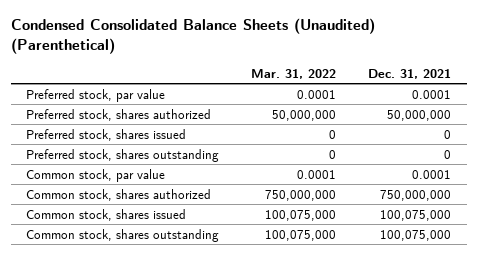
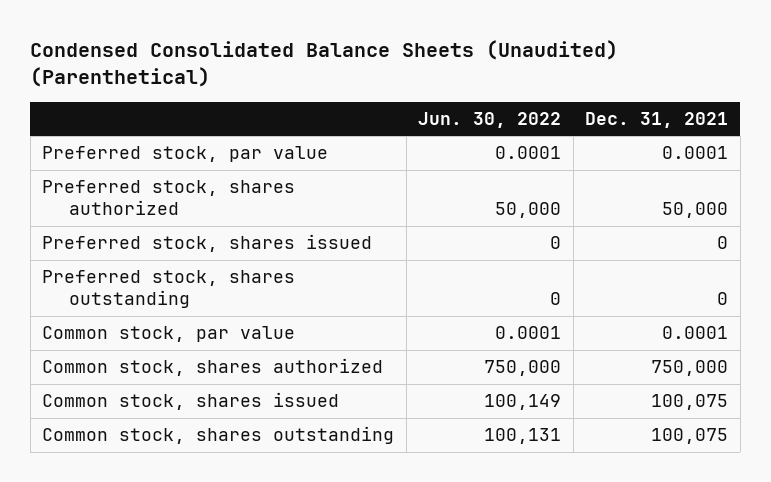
- | Mar. 31, 2022 | Dec. 31, 2021
+ | Jun. 30, 2022 | Dec. 31, 2021
- Preferred stock, shares authorized | 50,000,000 | 50,000,000
+ Preferred stock, shares authorized | 50,000 | 50,000
- Common stock, shares authorized | 750,000,000 | 750,000,000
- Common stock, shares issued | 100,075,000 | 100,075,000
- Common stock, shares outstanding | 100,075,000 | 100,075,000
+ Common stock, shares authorized | 750,000 | 750,000
+ Common stock, shares issued | 100,149 | 100,075
+ Common stock, shares outstanding | 100,131 | 100,075

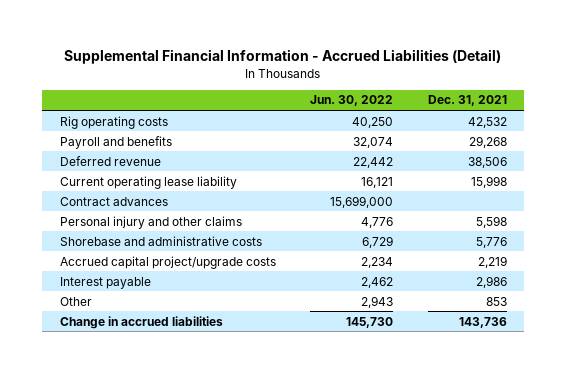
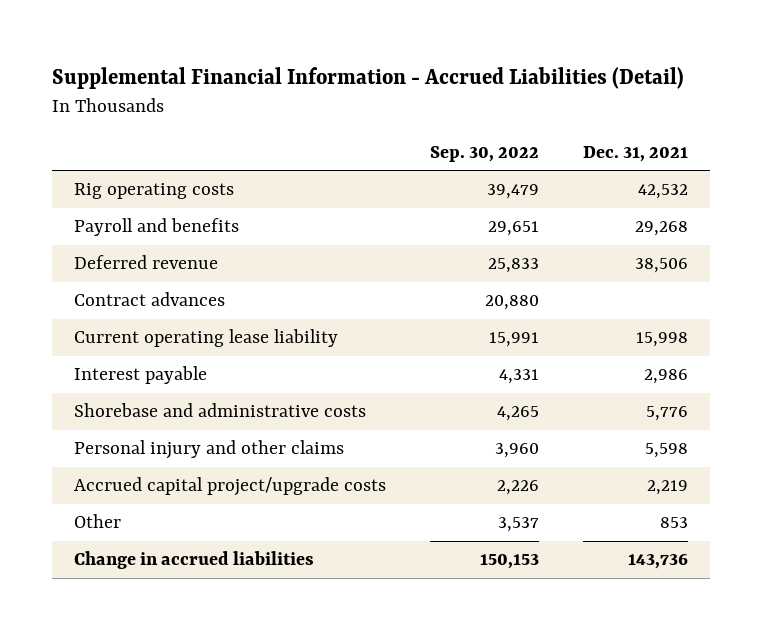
- | Jun. 30, 2022 | Dec. 31, 2021
+ | Sep. 30, 2022 | Dec. 31, 2021
moved down: Current operating lease liability | 15,991 | 15,998
moved up: Interest payable | 4,331 | 2,986
moved down: Personal injury and other claims | 3,960 | 5,598

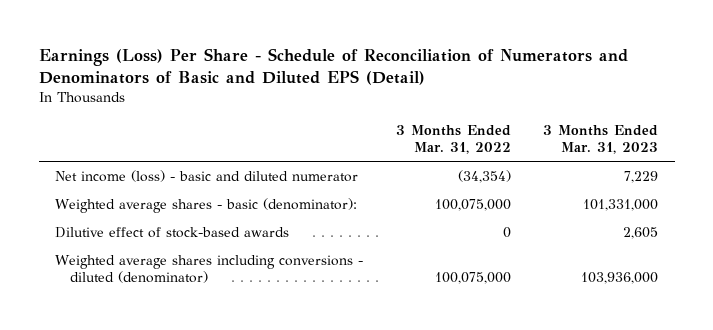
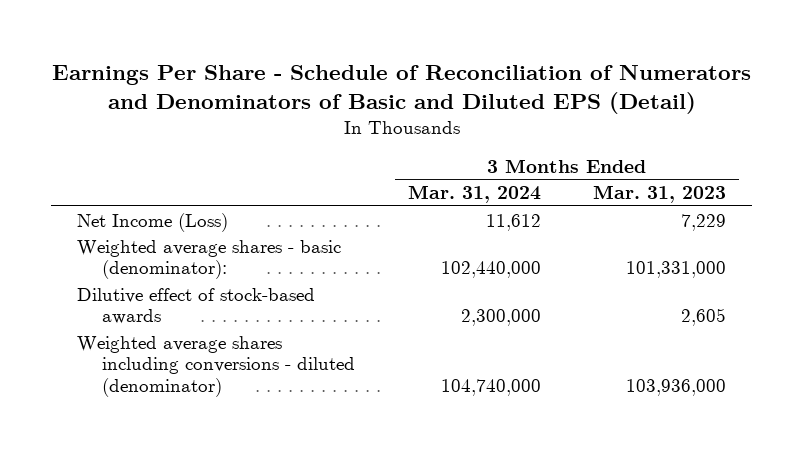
- Earnings (Loss) Per Share - Schedule of Reconciliation of Numerators and Denominators of Basic and Diluted EPS (Detail)
+ Earnings Per Share - Schedule of Reconciliation of Numerators and Denominators of Basic and Diluted EPS (Detail)
- | 3 Months Ended Mar. 31, 2022 | 3 Months Ended Mar. 31, 2023
+ | 3 Months Ended Mar. 31, 2024 | 3 Months Ended Mar. 31, 2023
- Net income (loss) - basic and diluted numerator | (34,354) | 7,229
+ Net Income (Loss) | 11,612 | 7,229

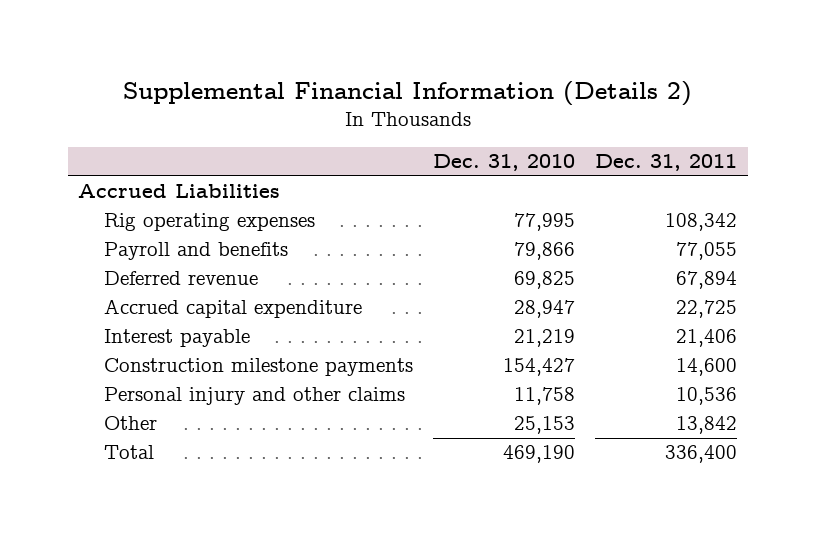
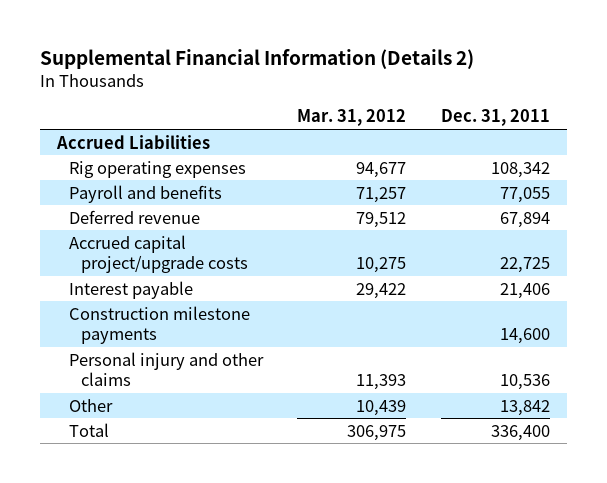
- | Dec. 31, 2010 | Dec. 31, 2011
+ | Mar. 31, 2012 | Dec. 31, 2011
- Accrued capital expenditure | 28,947 | 22,725
+ Accrued capital project/upgrade costs | 10,275 | 22,725

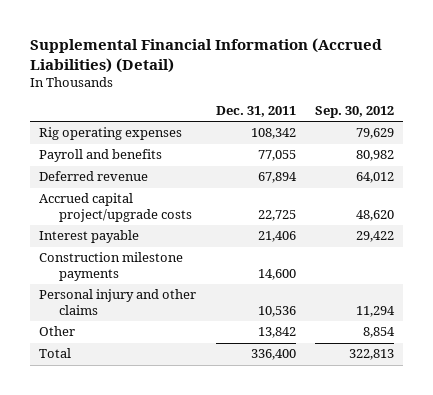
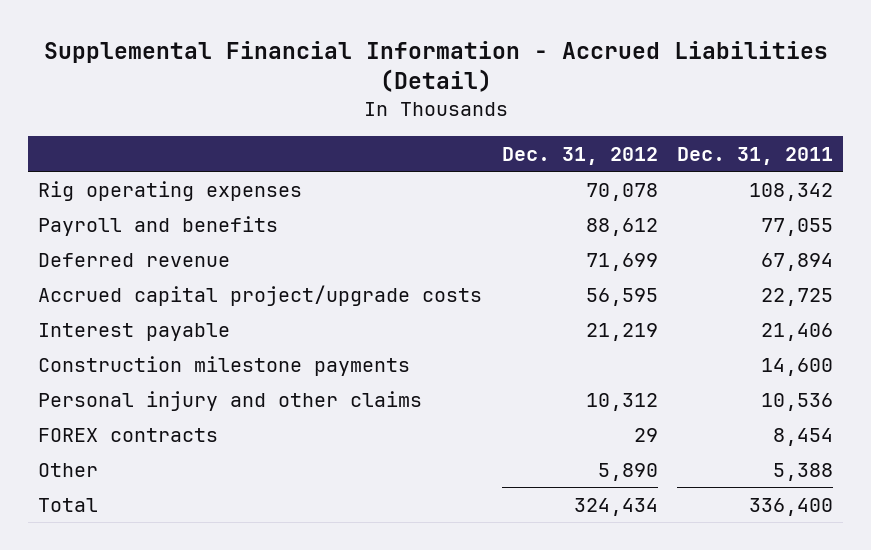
- Supplemental Financial Information (Accrued Liabilities) (Detail)
+ Supplemental Financial Information - Accrued Liabilities (Detail)
- | Dec. 31, 2011 | Sep. 30, 2012
+ | Dec. 31, 2012 | Dec. 31, 2011
- Other | 13,842 | 8,854
+ FOREX contracts | 29 | 8,454
+ Other | 5,890 | 5,388

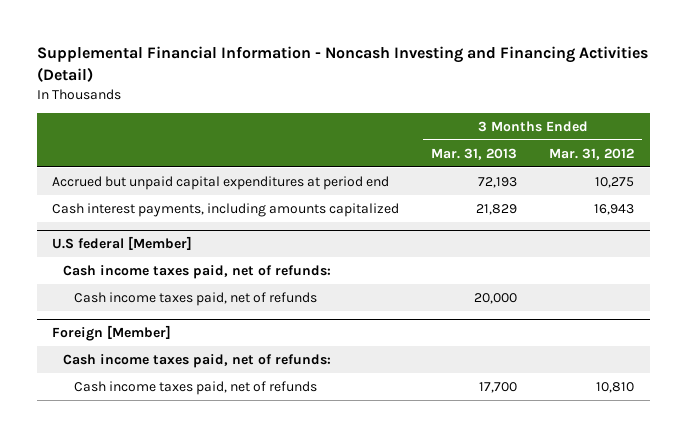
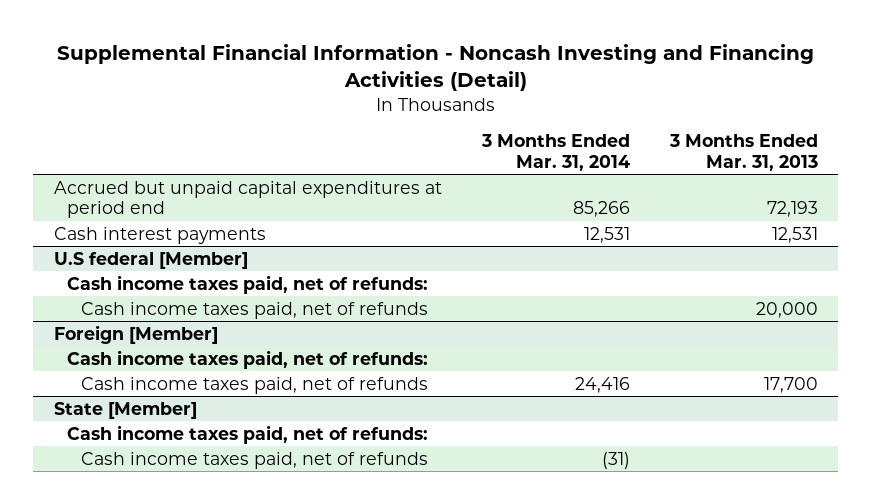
- | 3 Months Ended Mar. 31, 2013 | 3 Months Ended Mar. 31, 2012
+ | 3 Months Ended Mar. 31, 2014 | 3 Months Ended Mar. 31, 2013
- Cash interest payments, including amounts capitalized | 21,829 | 16,943
+ Cash interest payments | 12,531 | 12,531
+ State [Member]
+ Cash income taxes paid, net of refunds:
+ Cash income taxes paid, net of refunds | (31) |

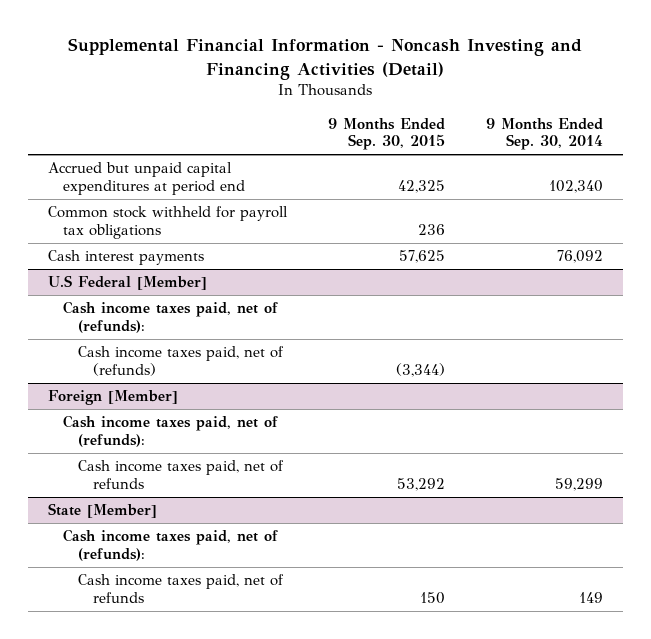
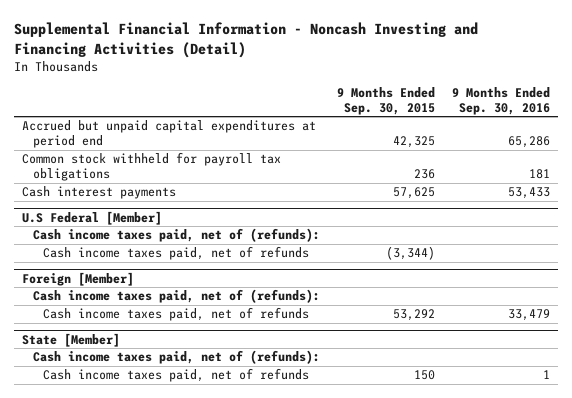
- | 9 Months Ended Sep. 30, 2015 | 9 Months Ended Sep. 30, 2014
+ | 9 Months Ended Sep. 30, 2015 | 9 Months Ended Sep. 30, 2016
@ U.S Federal [Member]
- Cash income taxes paid, net of (refunds) | (3,344) |
+ Cash income taxes paid, net of refunds | (3,344) |

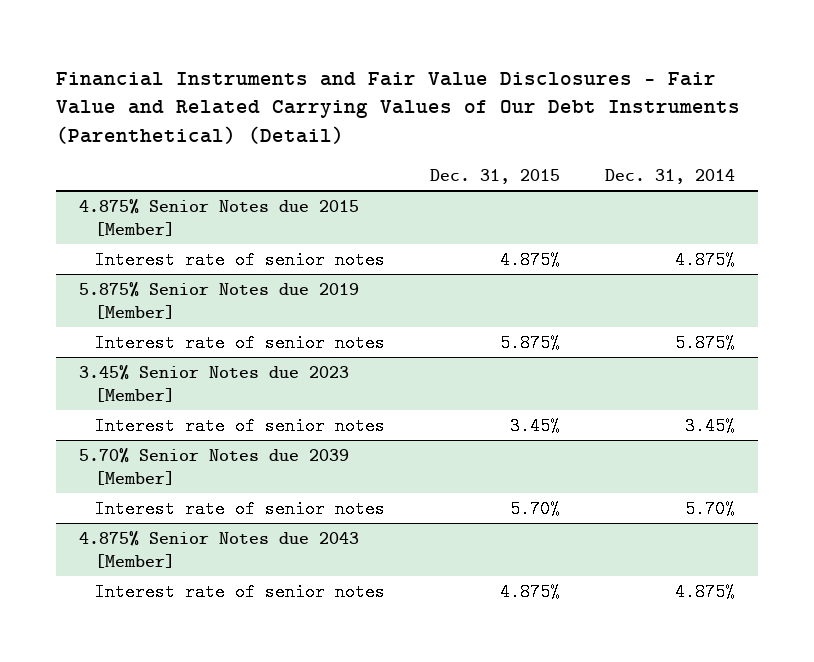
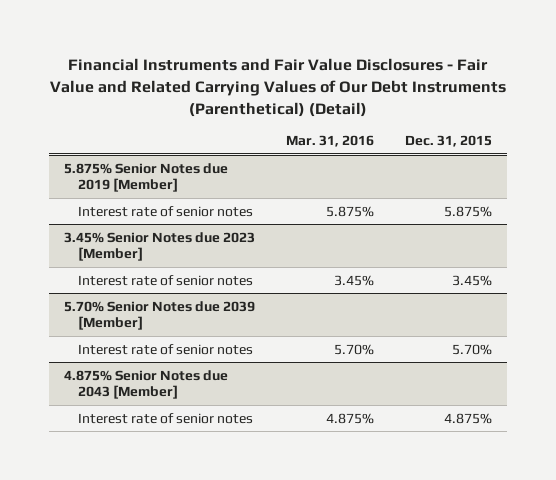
- | Dec. 31, 2015 | Dec. 31, 2014
+ | Mar. 31, 2016 | Dec. 31, 2015
- 4.875% Senior Notes due 2015 [Member]
- Interest rate of senior notes | 4.875% | 4.875%

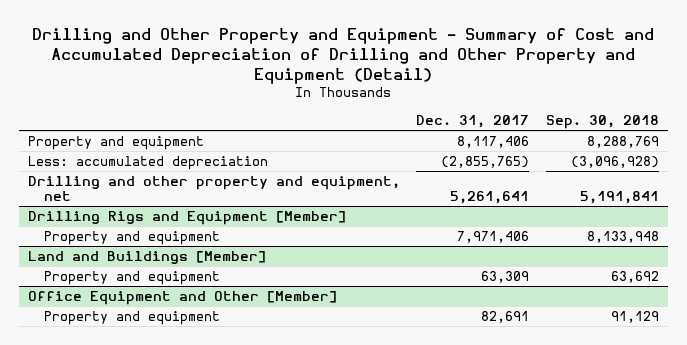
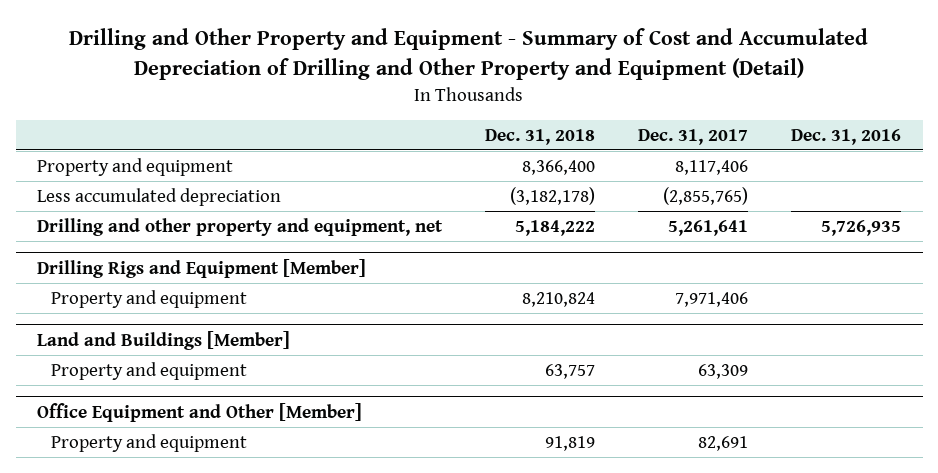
- | Dec. 31, 2017 | Sep. 30, 2018
+ | Dec. 31, 2018 | Dec. 31, 2017 | Dec. 31, 2016
- Less: accumulated depreciation | (2,855,765) | (3,096,928)
+ Less accumulated depreciation | (3,182,178) | (2,855,765) |

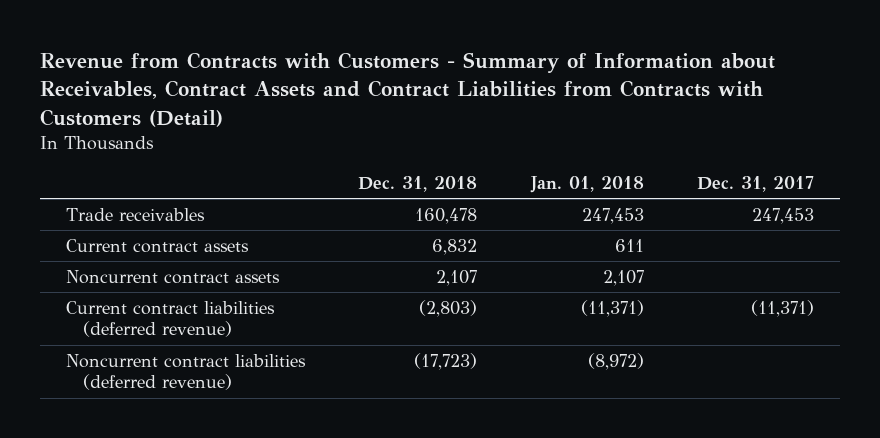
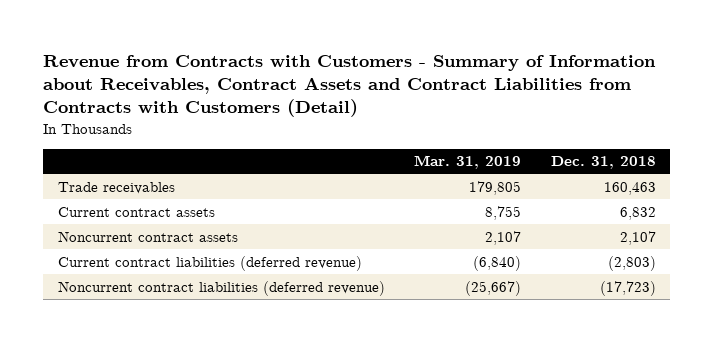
- | Dec. 31, 2018 | Jan. 01, 2018 | Dec. 31, 2017
+ | Mar. 31, 2019 | Dec. 31, 2018
- Trade receivables | 160,478 | 247,453 | 247,453
+ Trade receivables | 179,805 | 160,463

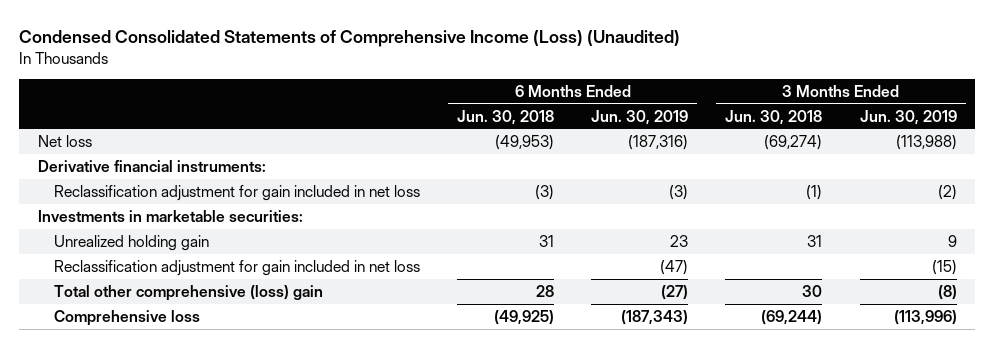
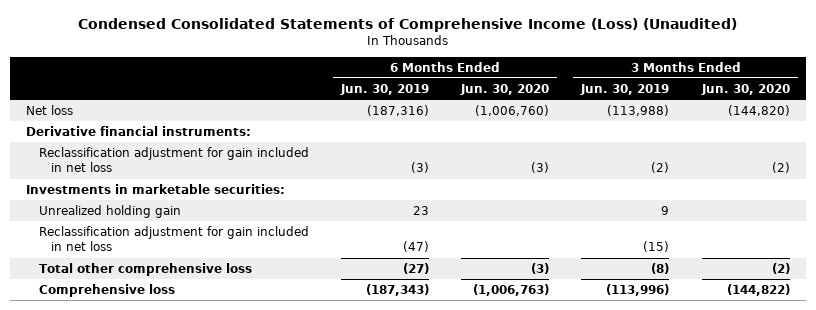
- | 6 Months Ended Jun. 30, 2018 | 6 Months Ended Jun. 30, 2019 | 3 Months Ended Jun. 30, 2018 | 3 Months Ended Jun. 30, 2019
+ | 6 Months Ended Jun. 30, 2019 | 6 Months Ended Jun. 30, 2020 | 3 Months Ended Jun. 30, 2019 | 3 Months Ended Jun. 30, 2020
- Total other comprehensive (loss) gain | 28 | (27) | 30 | (8)
+ Total other comprehensive loss | (27) | (3) | (8) | (2)

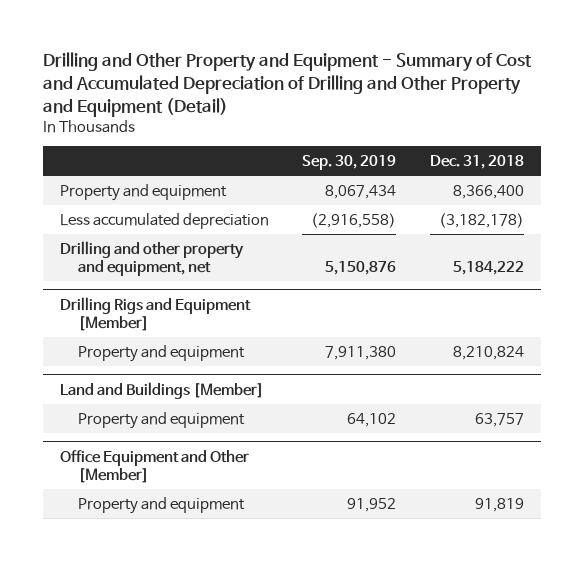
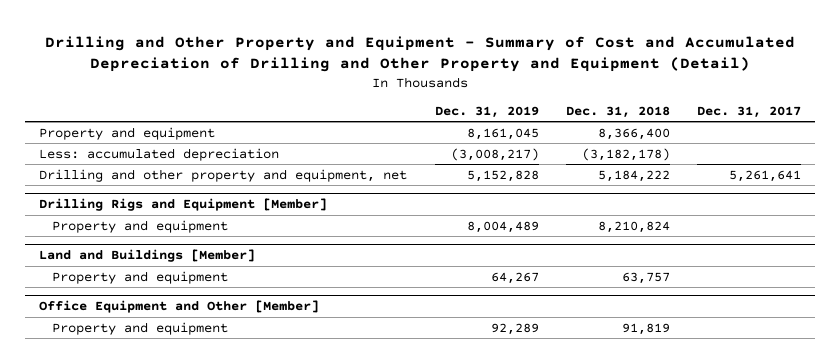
- | Sep. 30, 2019 | Dec. 31, 2018
+ | Dec. 31, 2019 | Dec. 31, 2018 | Dec. 31, 2017
- Less accumulated depreciation | (2,916,558) | (3,182,178)
+ Less: accumulated depreciation | (3,008,217) | (3,182,178) |

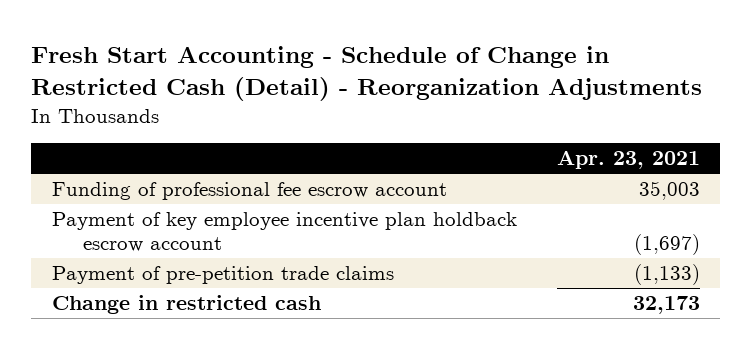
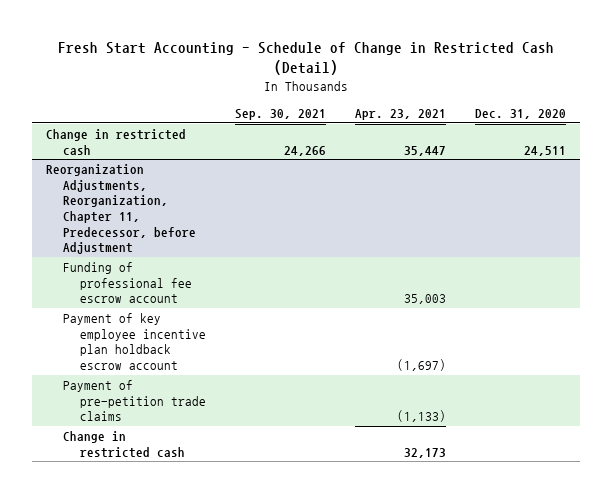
- Fresh Start Accounting - Schedule of Change in Restricted Cash (Detail) - Reorganization Adjustments
+ Fresh Start Accounting - Schedule of Change in Restricted Cash (Detail)
- | Apr. 23, 2021
+ | Sep. 30, 2021 | Apr. 23, 2021 | Dec. 31, 2020
+ Change in restricted cash | 24,266 | 35,447 | 24,511
+ Reorganization Adjustments, Reorganization, Chapter 11, Predecessor, before Adjustment

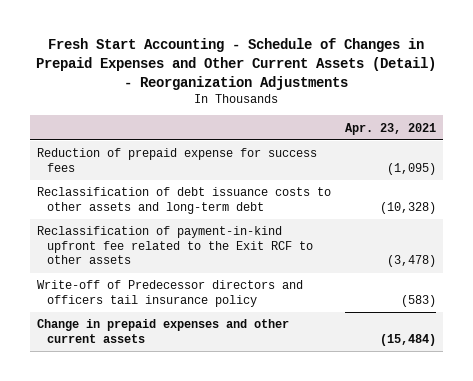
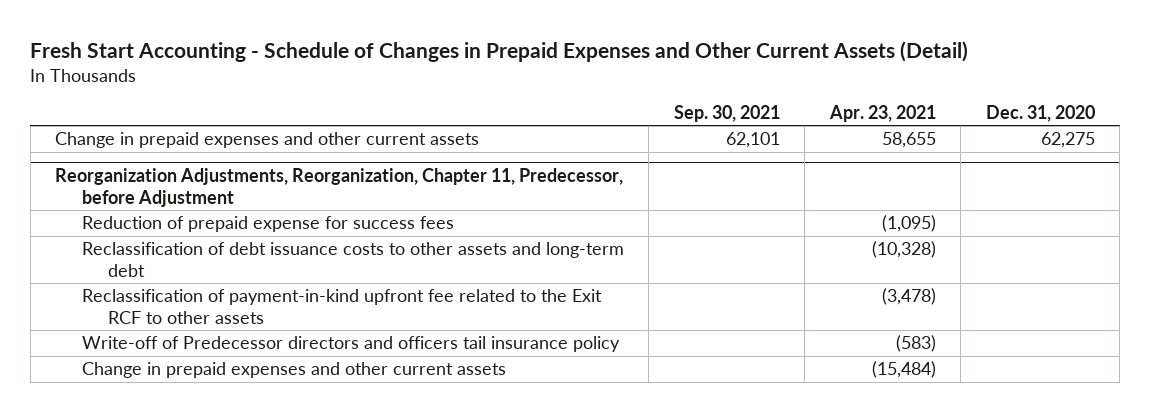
- Fresh Start Accounting - Schedule of Changes in Prepaid Expenses and Other Current Assets (Detail) - Reorganization Adjustments
+ Fresh Start Accounting - Schedule of Changes in Prepaid Expenses and Other Current Assets (Detail)
- | Apr. 23, 2021
+ | Sep. 30, 2021 | Apr. 23, 2021 | Dec. 31, 2020
+ Change in prepaid expenses and other current assets | 62,101 | 58,655 | 62,275
+ Reorganization Adjustments, Reorganization, Chapter 11, Predecessor, before Adjustment

